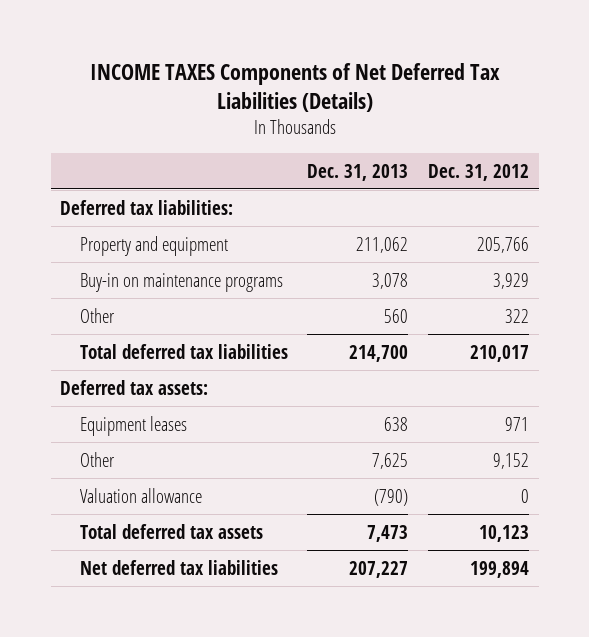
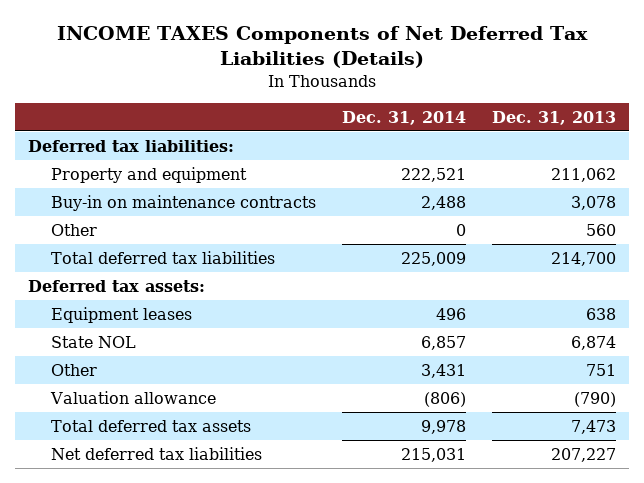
- | Dec. 31, 2013 | Dec. 31, 2012
+ | Dec. 31, 2014 | Dec. 31, 2013
- Buy-in on maintenance programs | 3,078 | 3,929
+ Buy-in on maintenance contracts | 2,488 | 3,078
- Other | 7,625 | 9,152
+ State NOL | 6,857 | 6,874
+ Other | 3,431 | 751

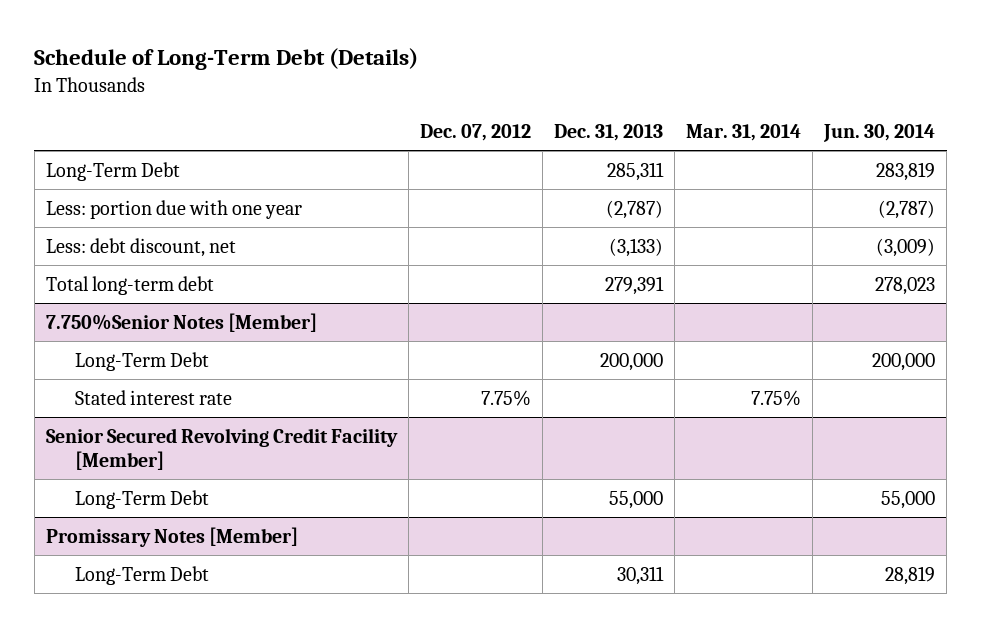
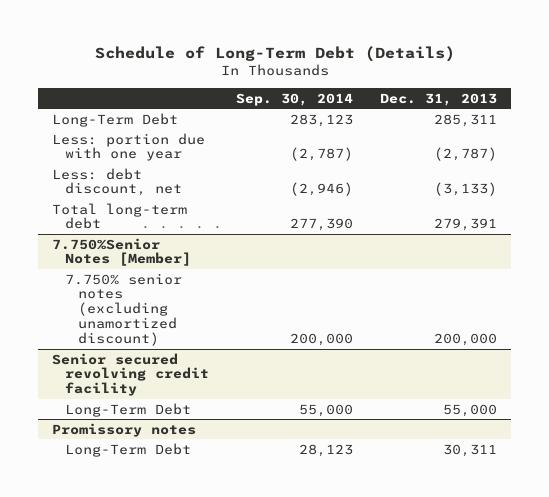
- | Dec. 07, 2012 | Dec. 31, 2013 | Mar. 31, 2014 | Jun. 30, 2014
+ | Sep. 30, 2014 | Dec. 31, 2013
@ 7.750%Senior Notes [Member]
- Long-Term Debt | | 200,000 | | 200,000
- Stated interest rate | 7.75% | | 7.75% |
- Senior Secured Revolving Credit Facility [Member]
@ 7.750%Senior Notes [Member]
+ 7.750% senior notes (excluding unamortized discount) | 200,000 | 200,000
+ Senior secured revolving credit facility
- Promissary Notes [Member]
+ Promissory notes

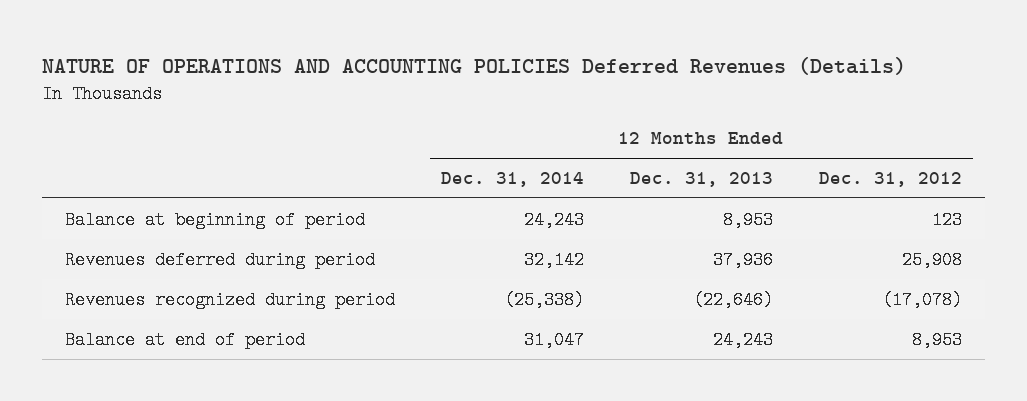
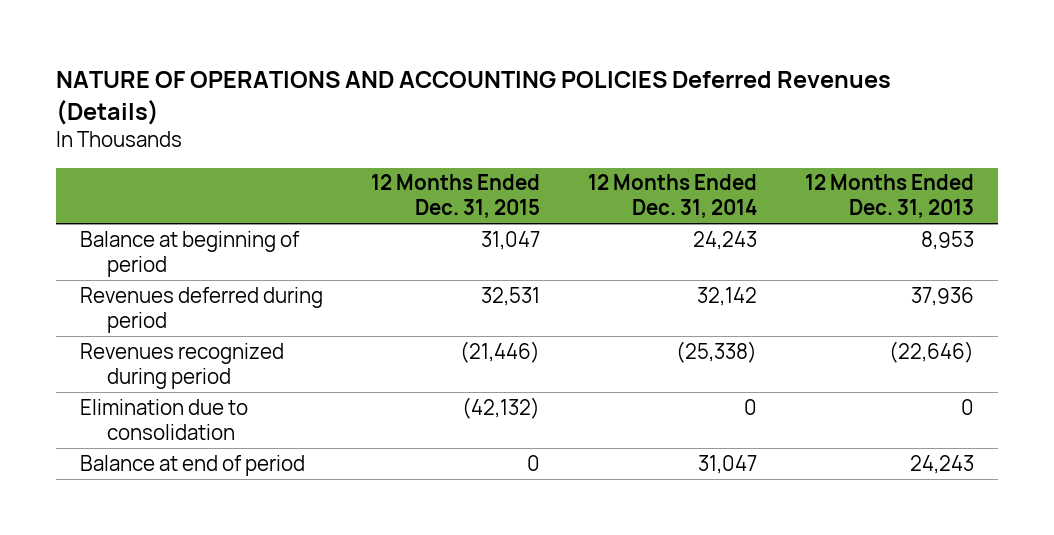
- | 12 Months Ended Dec. 31, 2014 | 12 Months Ended Dec. 31, 2013 | 12 Months Ended Dec. 31, 2012
+ | 12 Months Ended Dec. 31, 2015 | 12 Months Ended Dec. 31, 2014 | 12 Months Ended Dec. 31, 2013
+ Elimination due to consolidation | (42,132) | 0 | 0

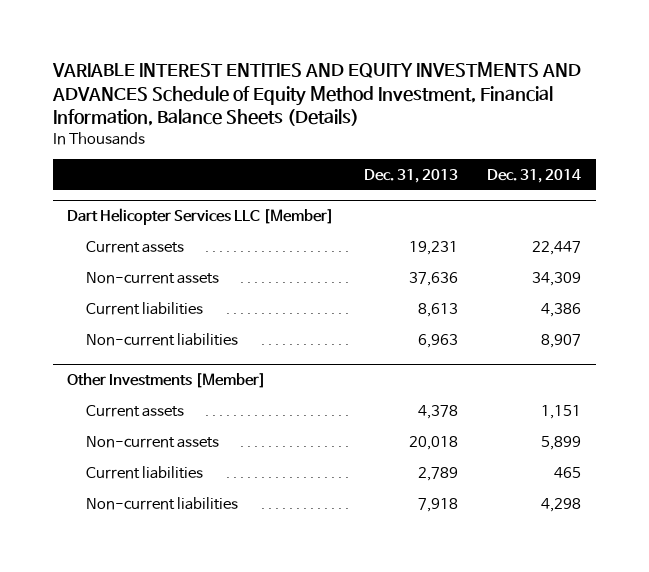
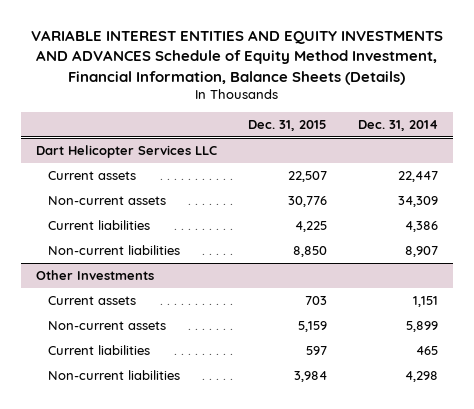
- | Dec. 31, 2013 | Dec. 31, 2014
+ | Dec. 31, 2015 | Dec. 31, 2014
- Dart Helicopter Services LLC [Member]
+ Dart Helicopter Services LLC
- Other Investments [Member]
+ Other Investments

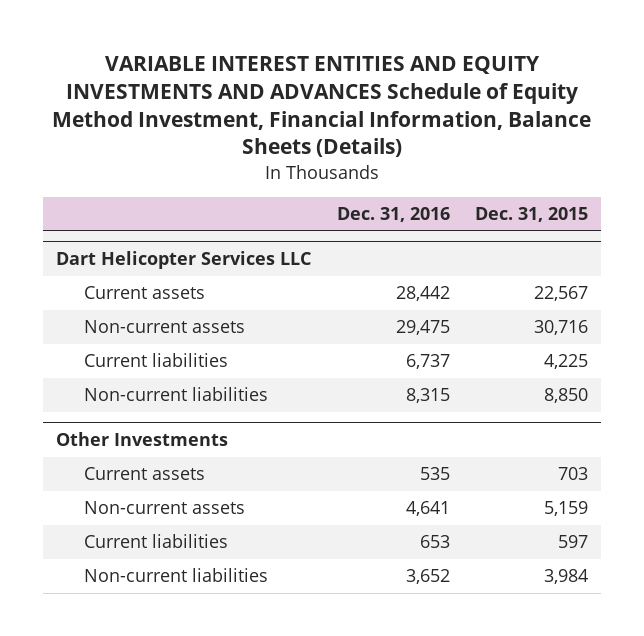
- | Dec. 31, 2015 | Dec. 31, 2014
+ | Dec. 31, 2016 | Dec. 31, 2015
@ Dart Helicopter Services LLC
- Current assets | 22,507 | 22,447
- Non-current assets | 30,776 | 34,309
+ Current assets | 28,442 | 22,567
+ Non-current assets | 29,475 | 30,716

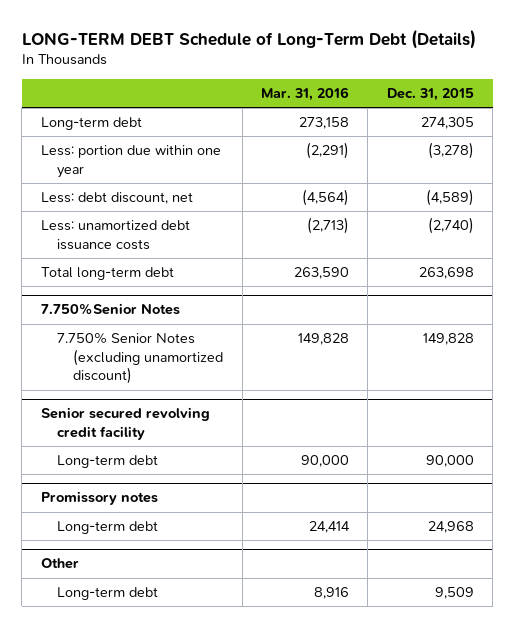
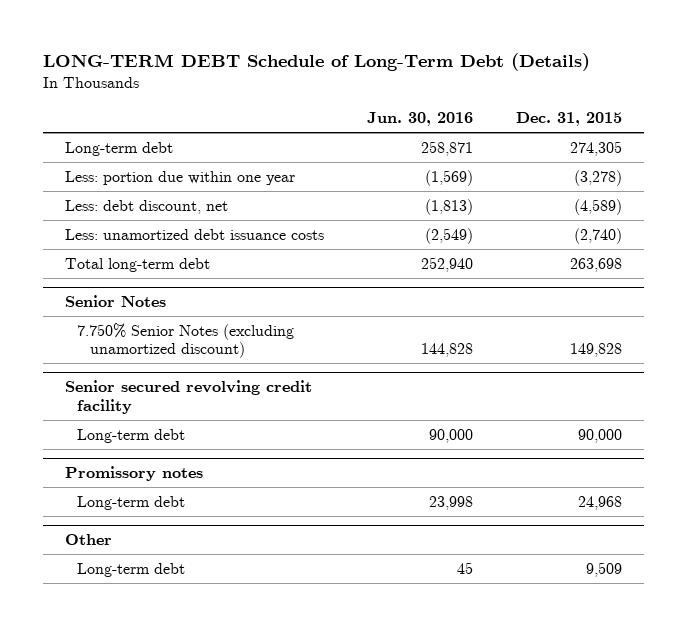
- | Mar. 31, 2016 | Dec. 31, 2015
+ | Jun. 30, 2016 | Dec. 31, 2015
- 7.750%Senior Notes
+ Senior Notes

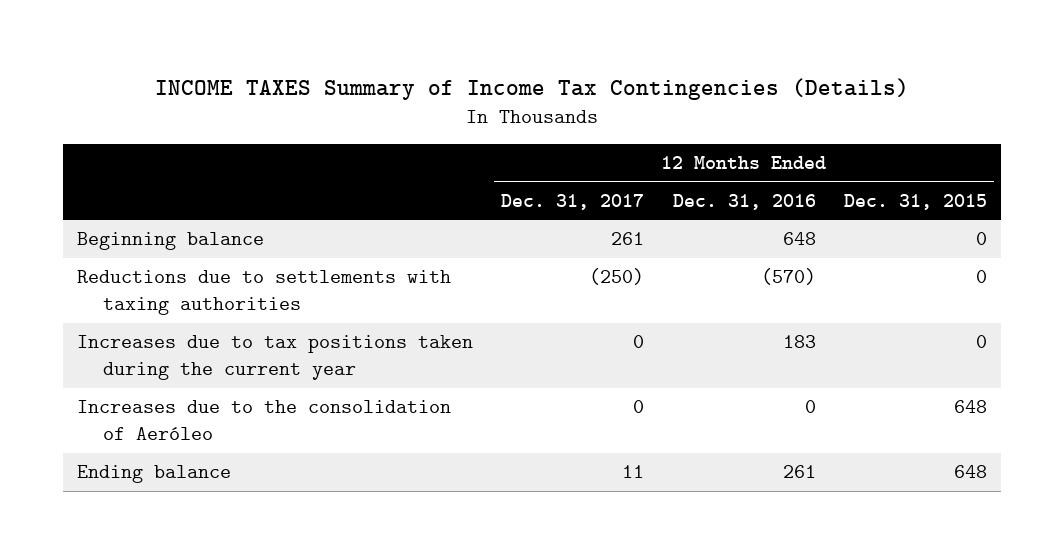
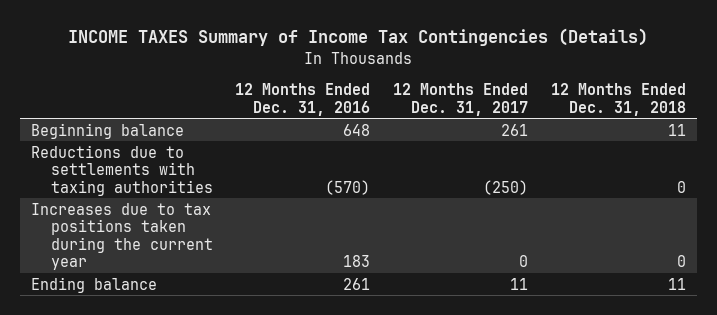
- | 12 Months Ended Dec. 31, 2017 | 12 Months Ended Dec. 31, 2016 | 12 Months Ended Dec. 31, 2015
+ | 12 Months Ended Dec. 31, 2016 | 12 Months Ended Dec. 31, 2017 | 12 Months Ended Dec. 31, 2018
- Increases due to the consolidation of Aeróleo | 0 | 0 | 648

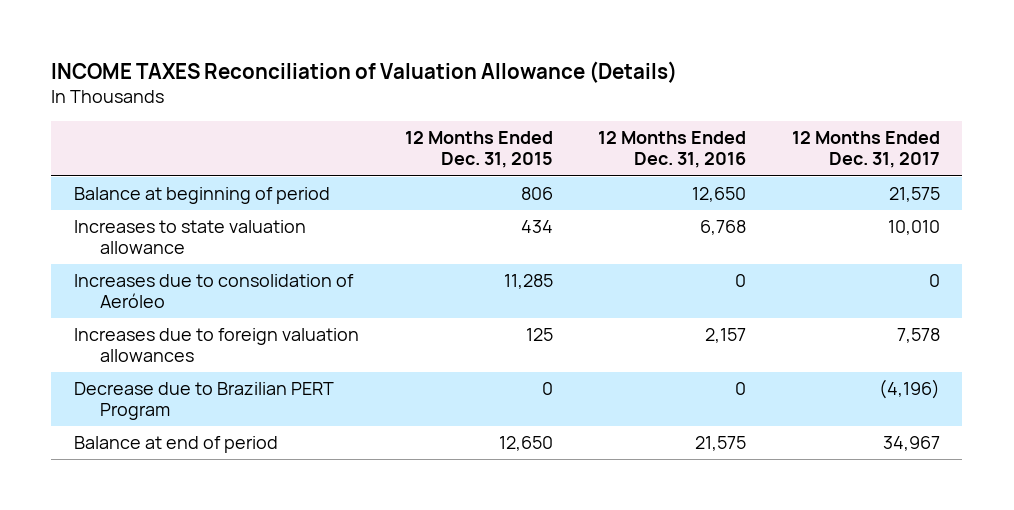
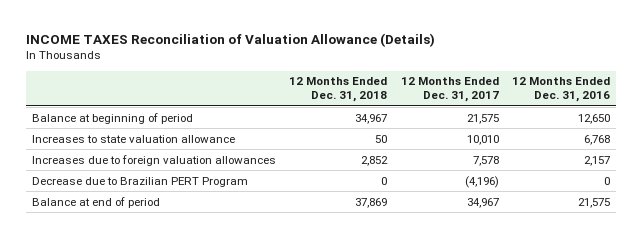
- | 12 Months Ended Dec. 31, 2015 | 12 Months Ended Dec. 31, 2016 | 12 Months Ended Dec. 31, 2017
+ | 12 Months Ended Dec. 31, 2018 | 12 Months Ended Dec. 31, 2017 | 12 Months Ended Dec. 31, 2016
- Increases due to consolidation of Aeróleo | 11,285 | 0 | 0

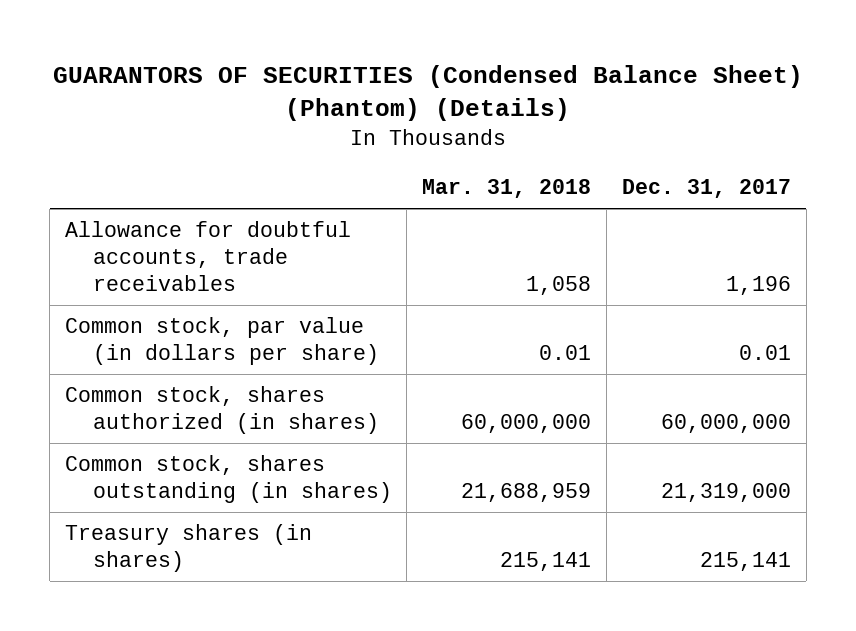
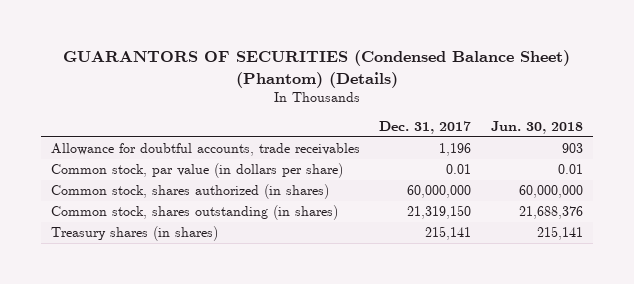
- | Mar. 31, 2018 | Dec. 31, 2017
+ | Dec. 31, 2017 | Jun. 30, 2018
- Common stock, shares outstanding (in shares) | 21,688,959 | 21,319,000
+ Common stock, shares outstanding (in shares) | 21,319,150 | 21,688,376

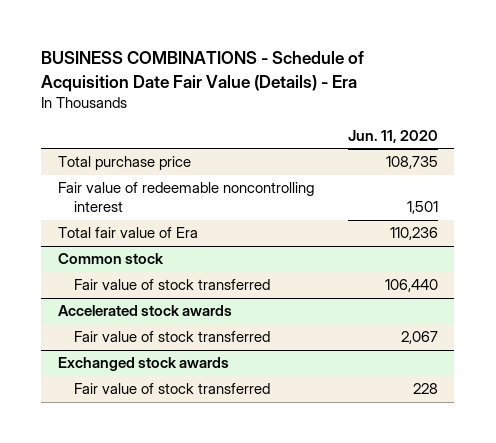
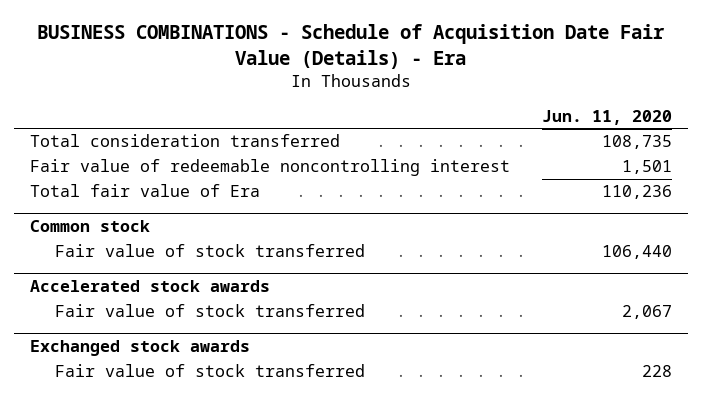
- Total purchase price | 108,735
+ Total consideration transferred | 108,735

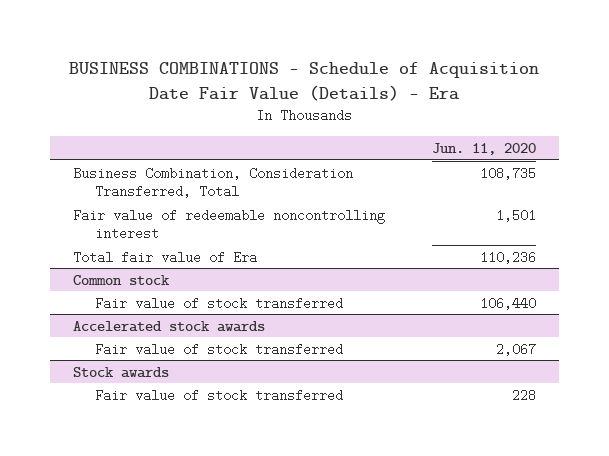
- Total consideration transferred | 108,735
+ Business Combination, Consideration Transferred, Total | 108,735
- Exchanged stock awards
+ Stock awards

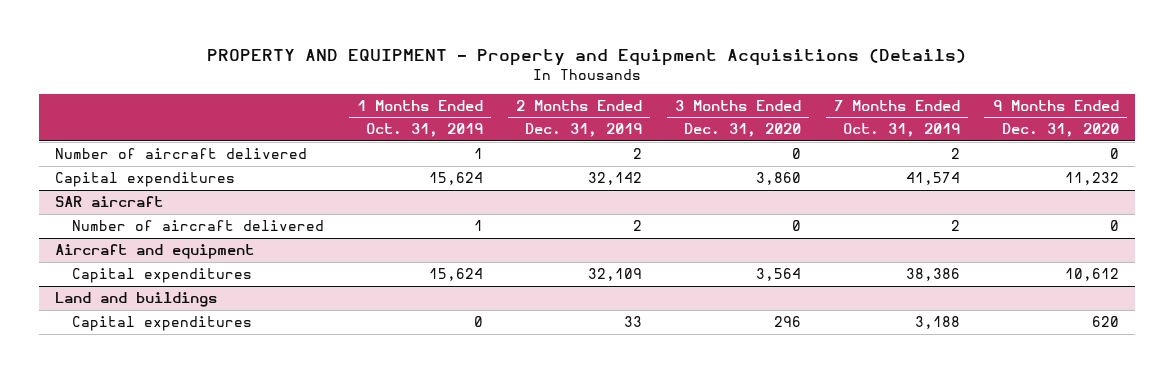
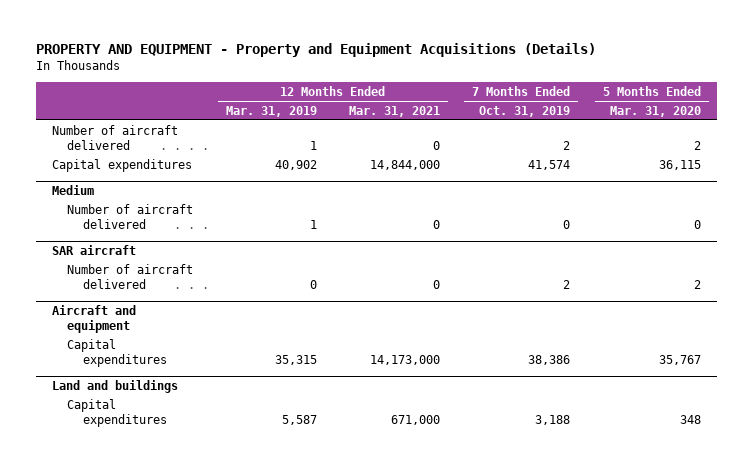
- | 1 Months Ended Oct. 31, 2019 | 2 Months Ended Dec. 31, 2019 | 3 Months Ended Dec. 31, 2020 | 7 Months Ended Oct. 31, 2019 | 9 Months Ended Dec. 31, 2020
+ | 12 Months Ended Mar. 31, 2019 | 12 Months Ended Mar. 31, 2021 | 7 Months Ended Oct. 31, 2019 | 5 Months Ended Mar. 31, 2020
+ Medium
+ Number of aircraft delivered | 1 | 0 | 0 | 0

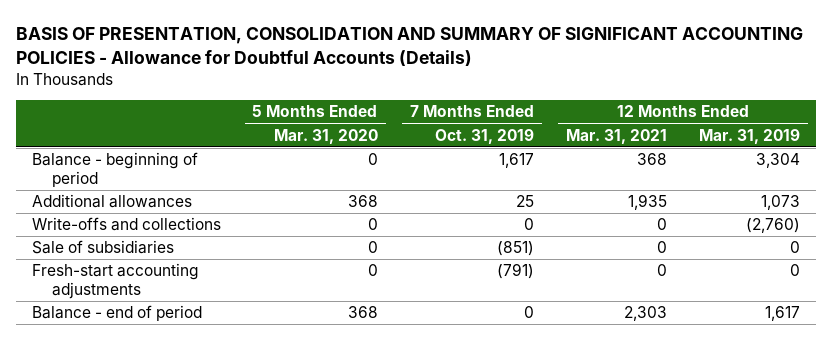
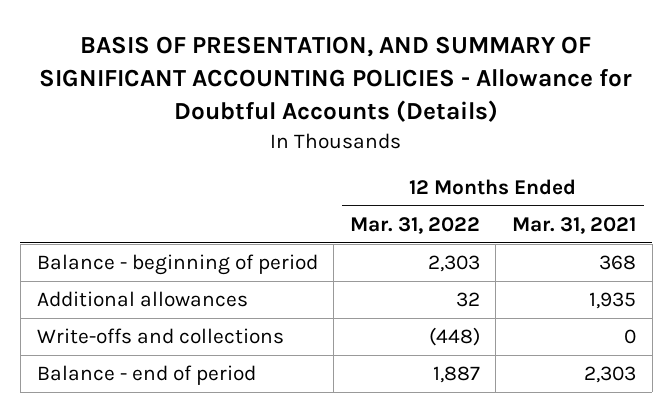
- BASIS OF PRESENTATION, CONSOLIDATION AND SUMMARY OF SIGNIFICANT ACCOUNTING POLICIES - Allowance for Doubtful Accounts (Details)
+ BASIS OF PRESENTATION, AND SUMMARY OF SIGNIFICANT ACCOUNTING POLICIES - Allowance for Doubtful Accounts (Details)
- | 5 Months Ended Mar. 31, 2020 | 7 Months Ended Oct. 31, 2019 | 12 Months Ended Mar. 31, 2021 | 12 Months Ended Mar. 31, 2019
+ | 12 Months Ended Mar. 31, 2022 | 12 Months Ended Mar. 31, 2021
- Sale of subsidiaries | 0 | (851) | 0 | 0
- Fresh-start accounting adjustments | 0 | (791) | 0 | 0

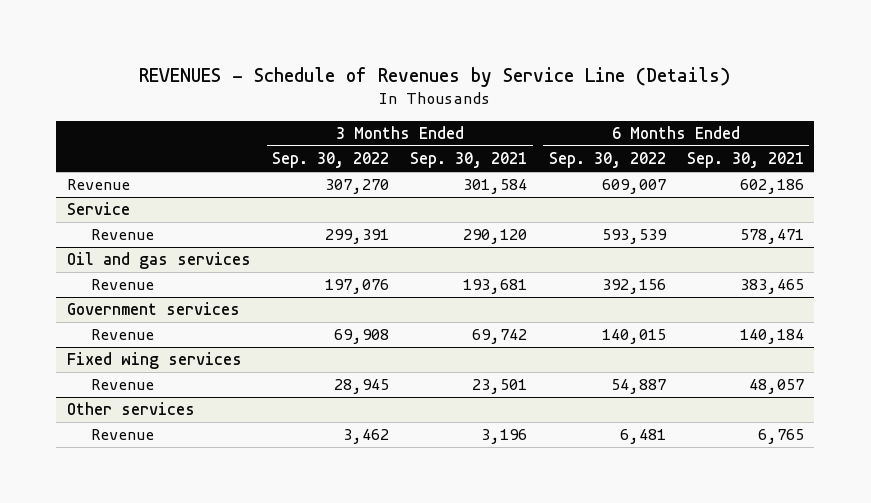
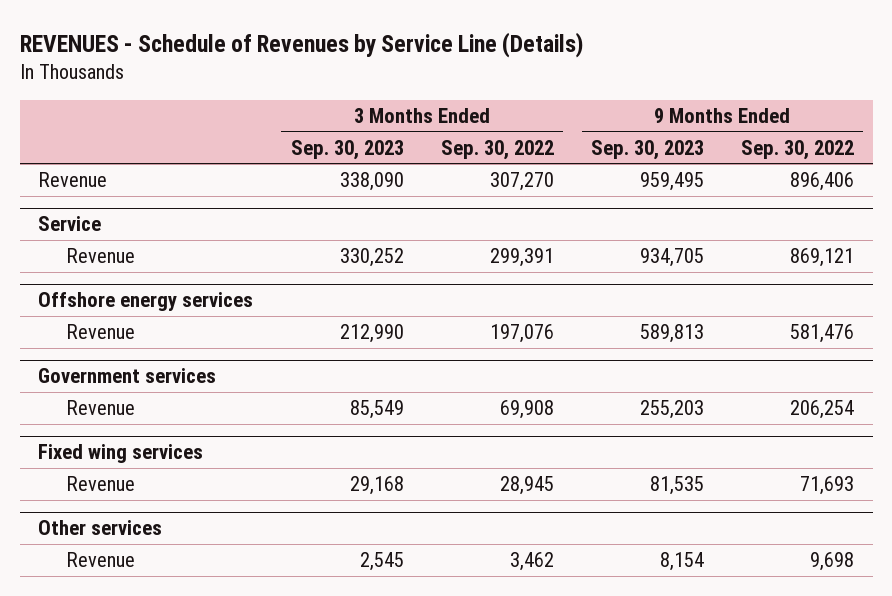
- | 3 Months Ended Sep. 30, 2022 | 3 Months Ended Sep. 30, 2021 | 6 Months Ended Sep. 30, 2022 | 6 Months Ended Sep. 30, 2021
+ | 3 Months Ended Sep. 30, 2023 | 3 Months Ended Sep. 30, 2022 | 9 Months Ended Sep. 30, 2023 | 9 Months Ended Sep. 30, 2022
- Oil and gas services
+ Offshore energy services

